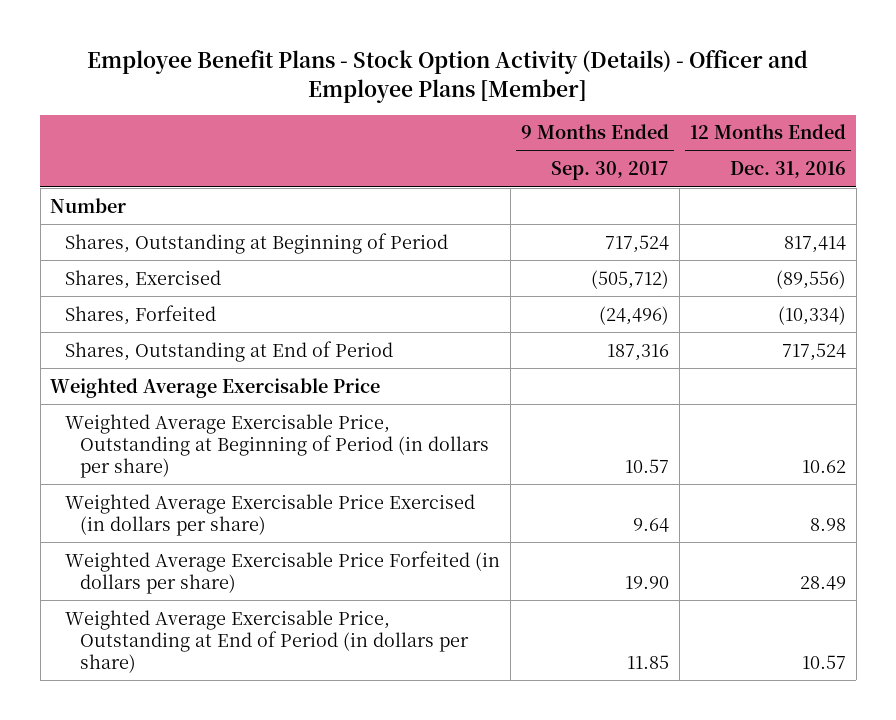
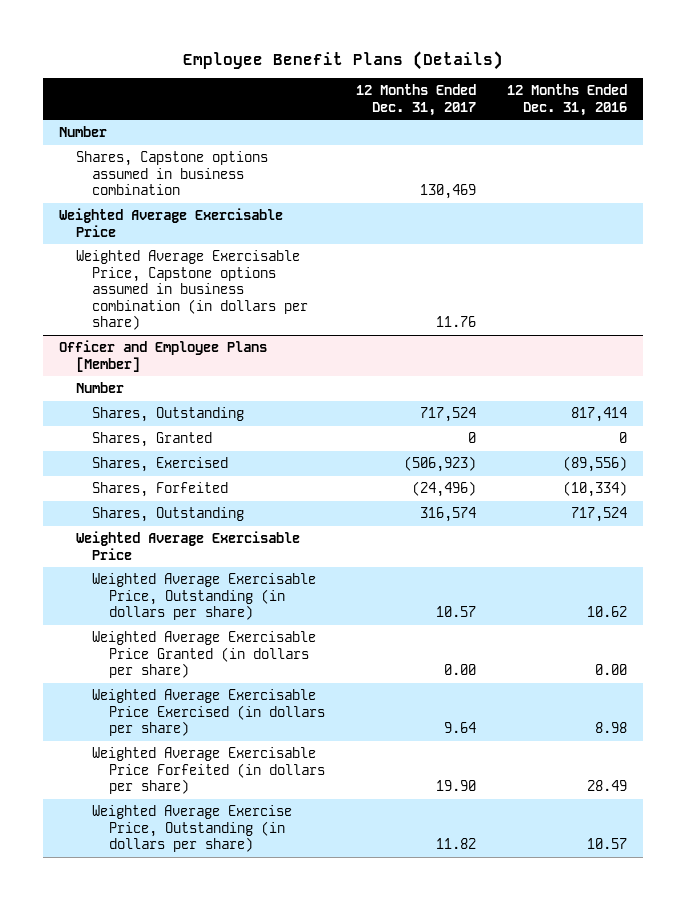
- Employee Benefit Plans - Stock Option Activity (Details) - Officer and Employee Plans [Member]
+ Employee Benefit Plans (Details)
- | 9 Months Ended Sep. 30, 2017 | 12 Months Ended Dec. 31, 2016
+ | 12 Months Ended Dec. 31, 2017 | 12 Months Ended Dec. 31, 2016
- Shares, Outstanding at Beginning of Period | 717,524 | 817,414
+ Shares, Capstone options assumed in business combination | 130,469 |
+ Weighted Average Exercisable Price
+ Weighted Average Exercisable Price, Capstone options assumed in business combination (in dollars per share) | 11.76 |
+ Officer and Employee Plans [Member]
+ Number
+ Shares, Outstanding | 717,524 | 817,414
+ Shares, Granted | 0 | 0
- Shares, Outstanding at End of Period | 187,316 | 717,524
+ Shares, Outstanding | 316,574 | 717,524
- Weighted Average Exercisable Price, Outstanding at Beginning of Period (in dollars per share) | 10.57 | 10.62
+ Weighted Average Exercisable Price, Outstanding (in dollars per share) | 10.57 | 10.62
+ Weighted Average Exercisable Price Granted (in dollars per share) | 0.00 | 0.00
- Weighted Average Exercisable Price, Outstanding at End of Period (in dollars per share) | 11.85 | 10.57
+ Weighted Average Exercise Price, Outstanding (in dollars per share) | 11.82 | 10.57

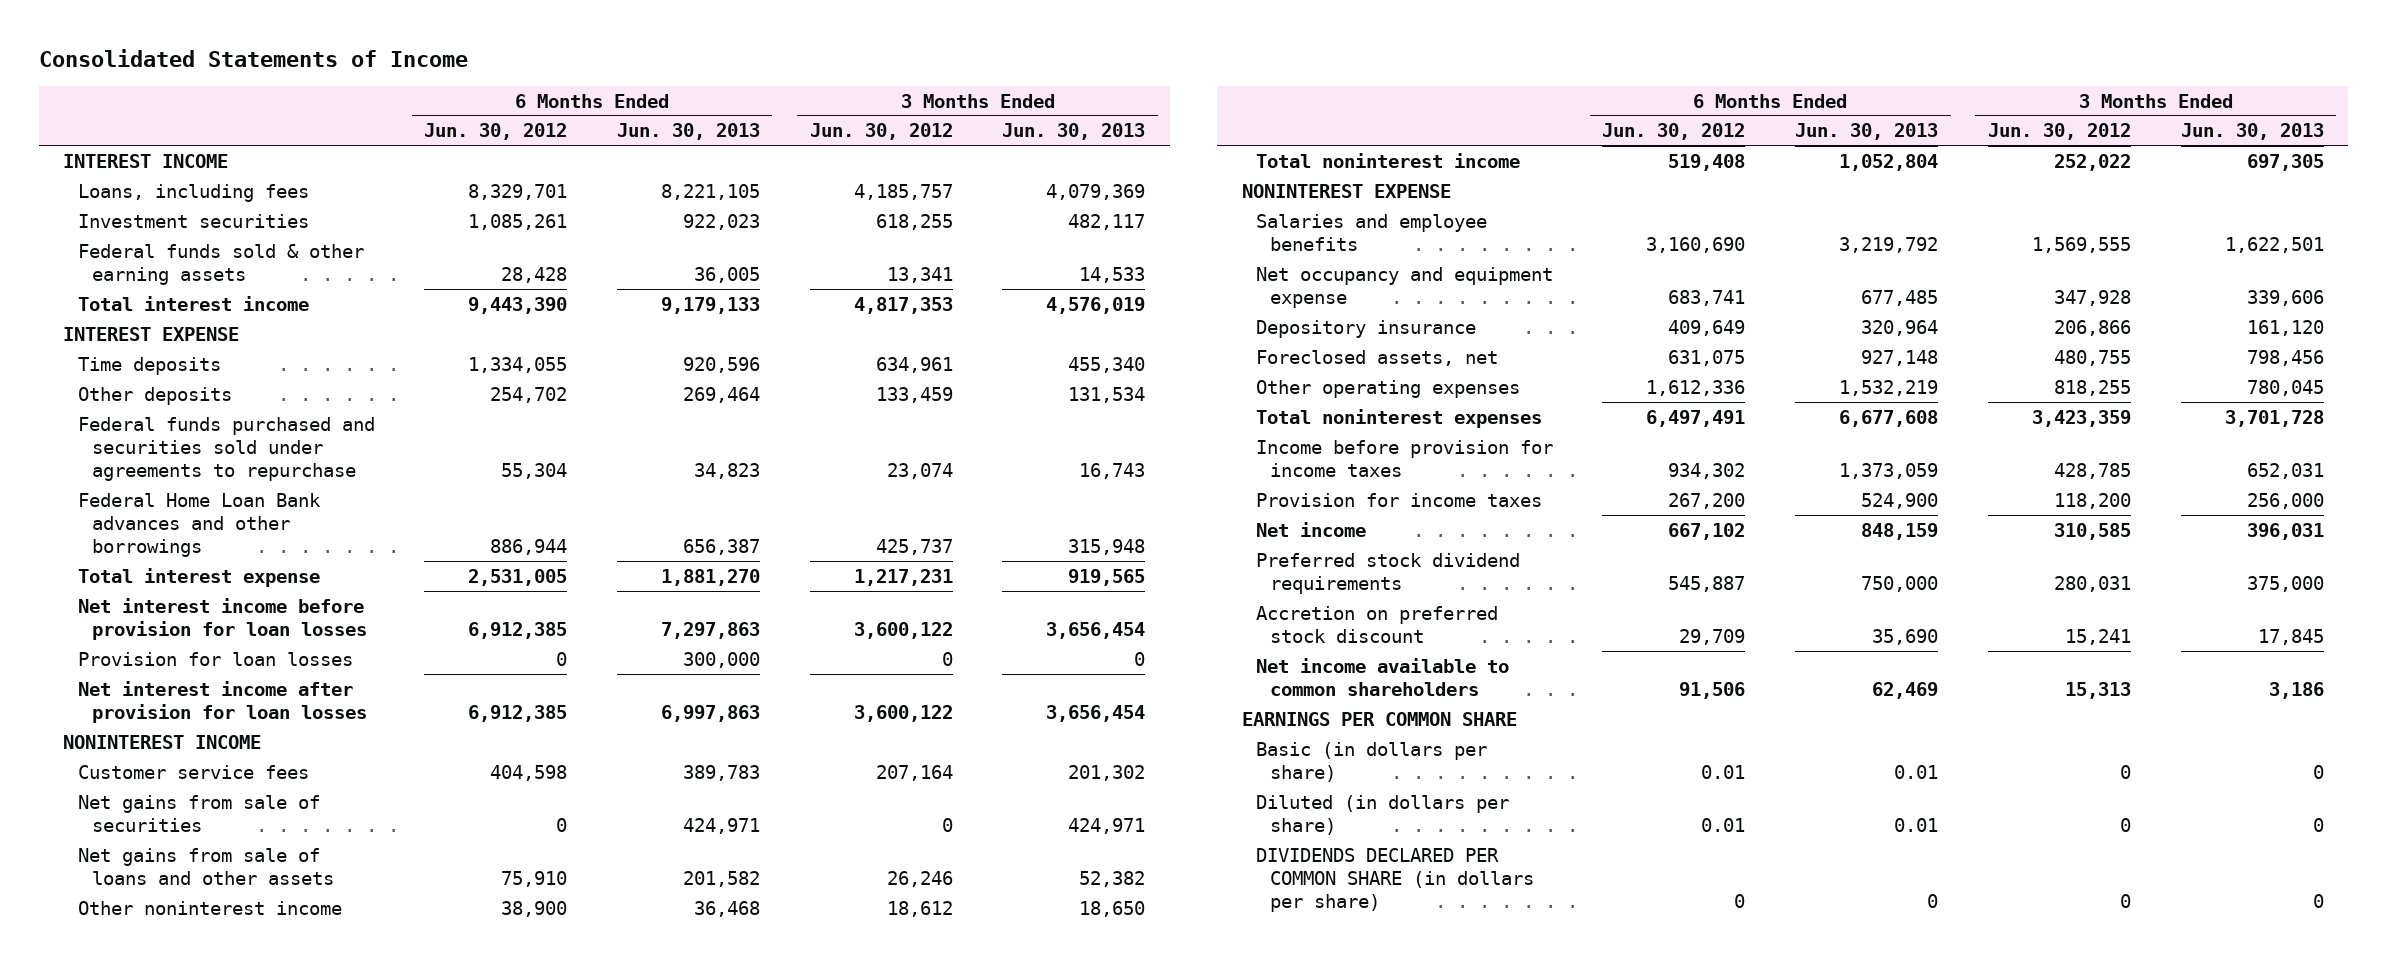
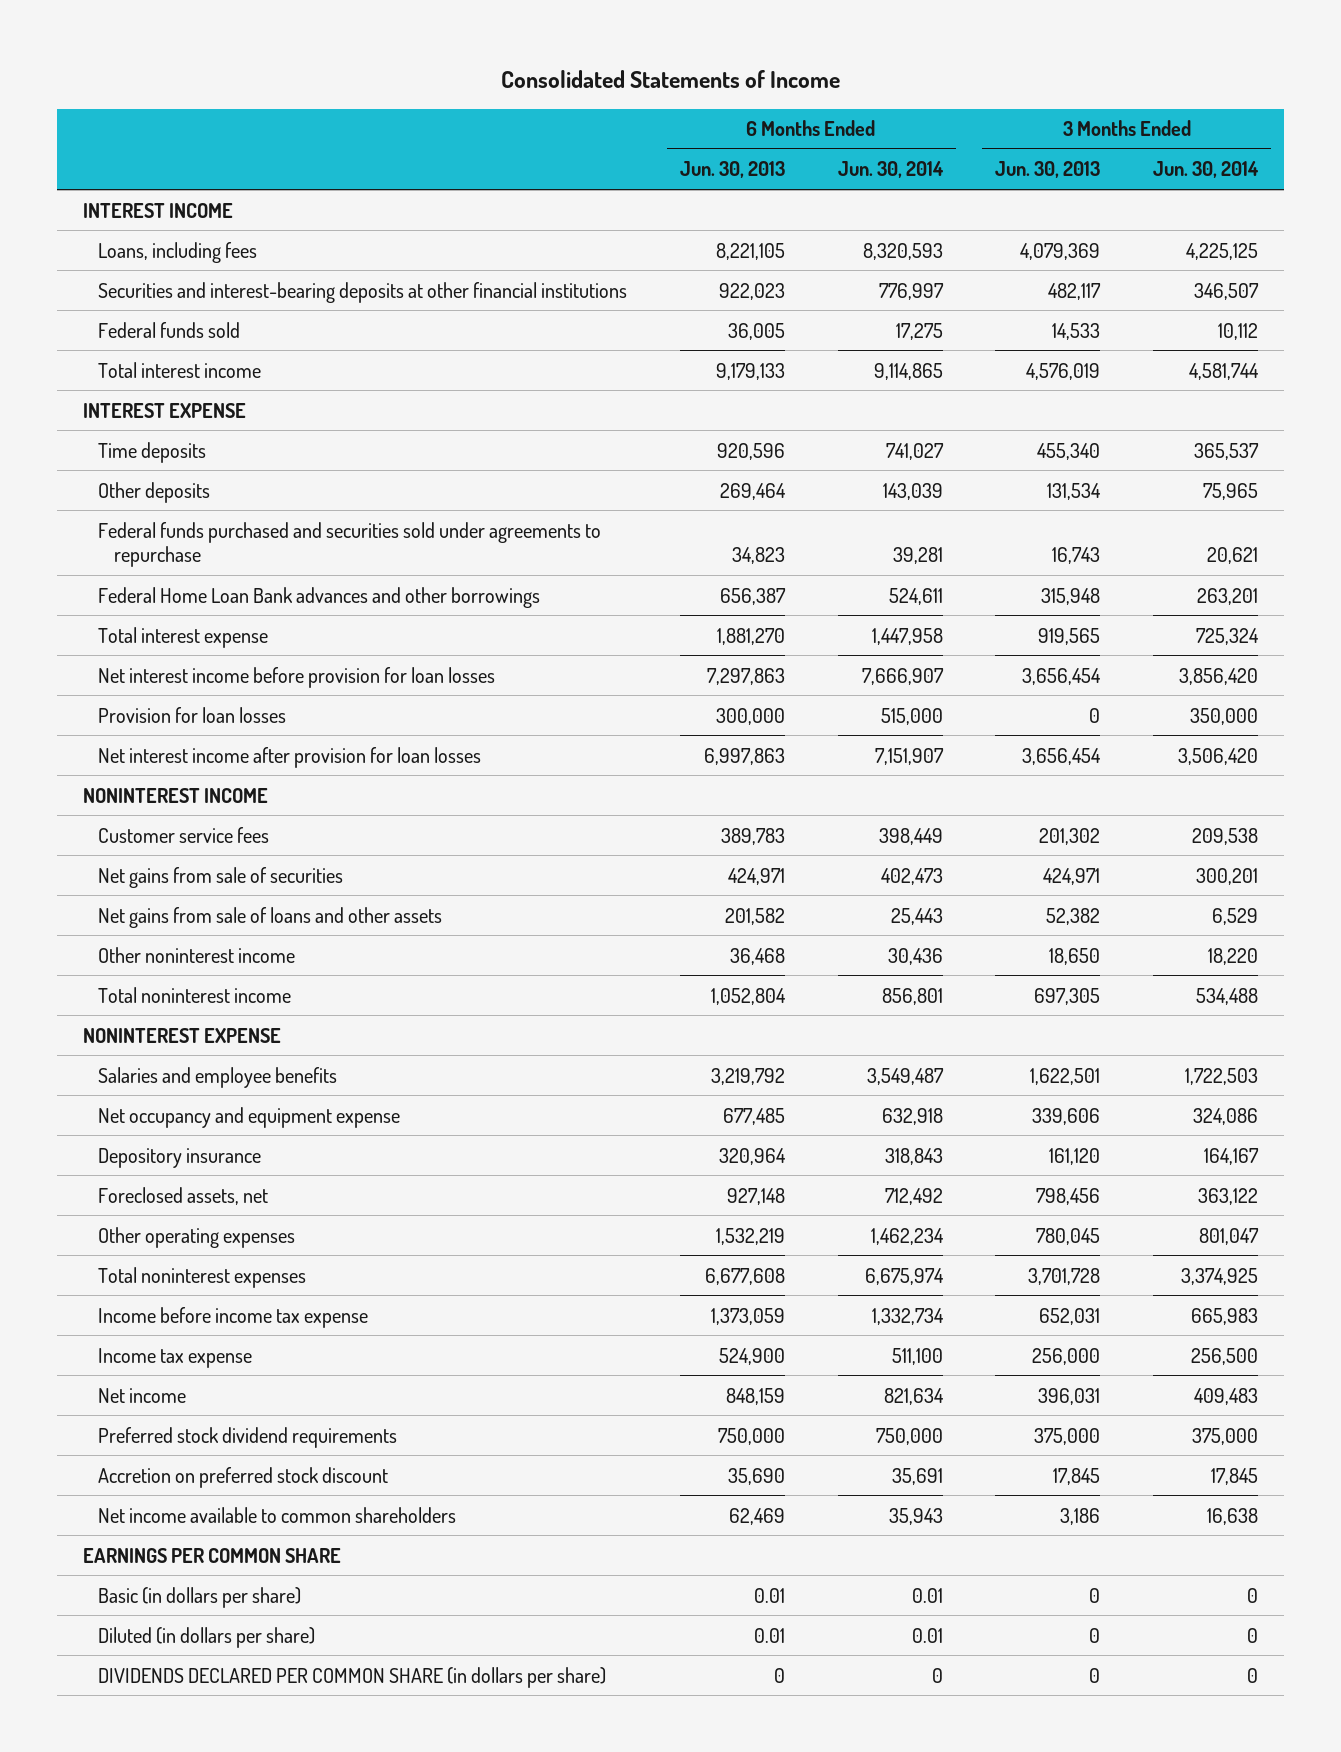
- | 6 Months Ended Jun. 30, 2012 | 6 Months Ended Jun. 30, 2013 | 3 Months Ended Jun. 30, 2012 | 3 Months Ended Jun. 30, 2013
+ | 6 Months Ended Jun. 30, 2013 | 6 Months Ended Jun. 30, 2014 | 3 Months Ended Jun. 30, 2013 | 3 Months Ended Jun. 30, 2014
- Investment securities | 1,085,261 | 922,023 | 618,255 | 482,117
- Federal funds sold & other earning assets | 28,428 | 36,005 | 13,341 | 14,533
+ Securities and interest-bearing deposits at other financial institutions | 922,023 | 776,997 | 482,117 | 346,507
+ Federal funds sold | 36,005 | 17,275 | 14,533 | 10,112
- Income before provision for income taxes | 934,302 | 1,373,059 | 428,785 | 652,031
- Provision for income taxes | 267,200 | 524,900 | 118,200 | 256,000
+ Income before income tax expense | 1,373,059 | 1,332,734 | 652,031 | 665,983
+ Income tax expense | 524,900 | 511,100 | 256,000 | 256,500

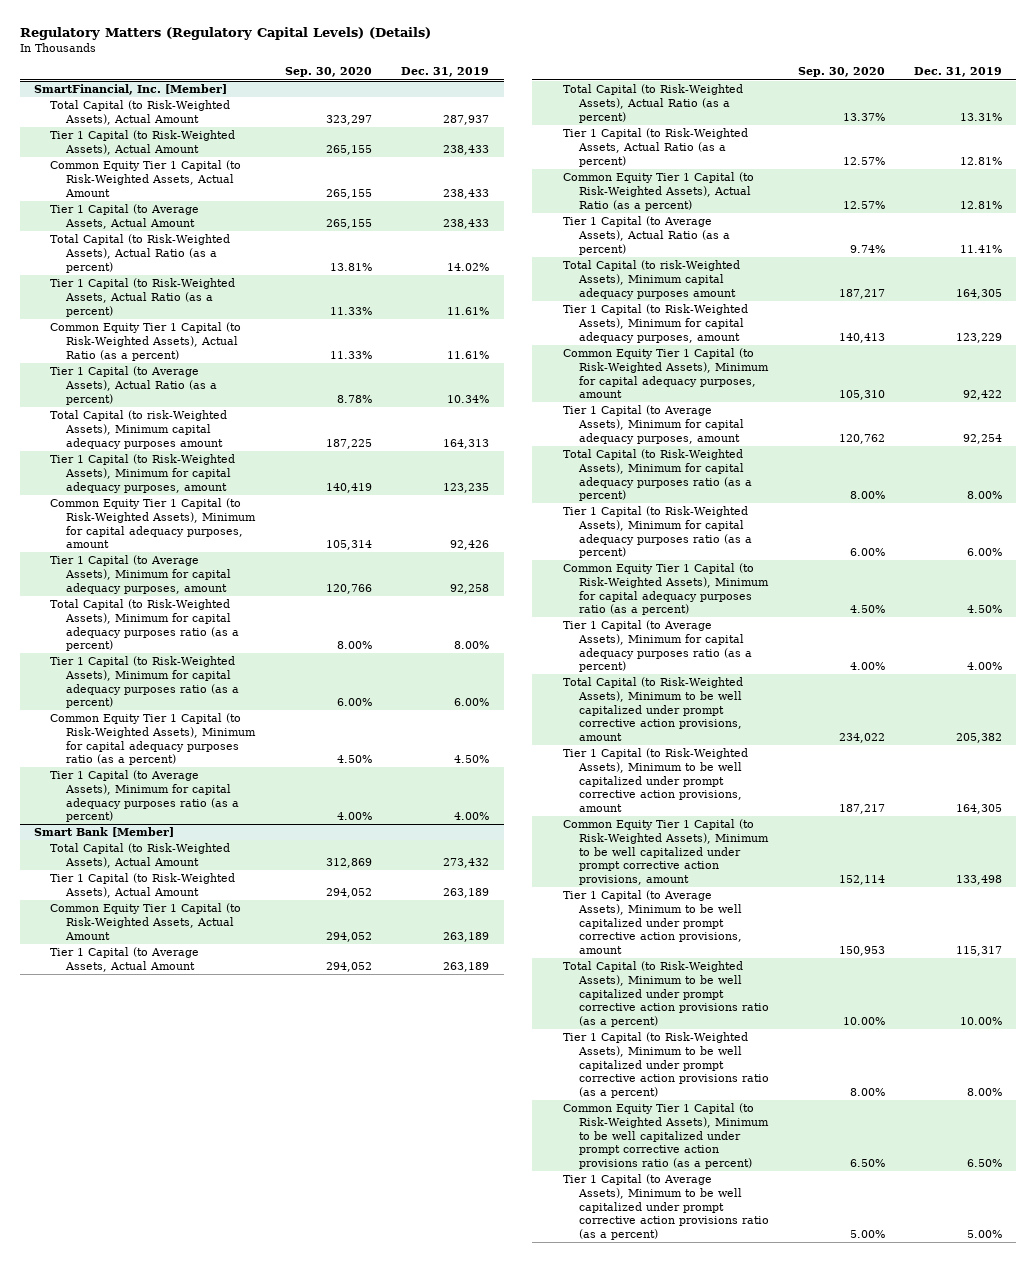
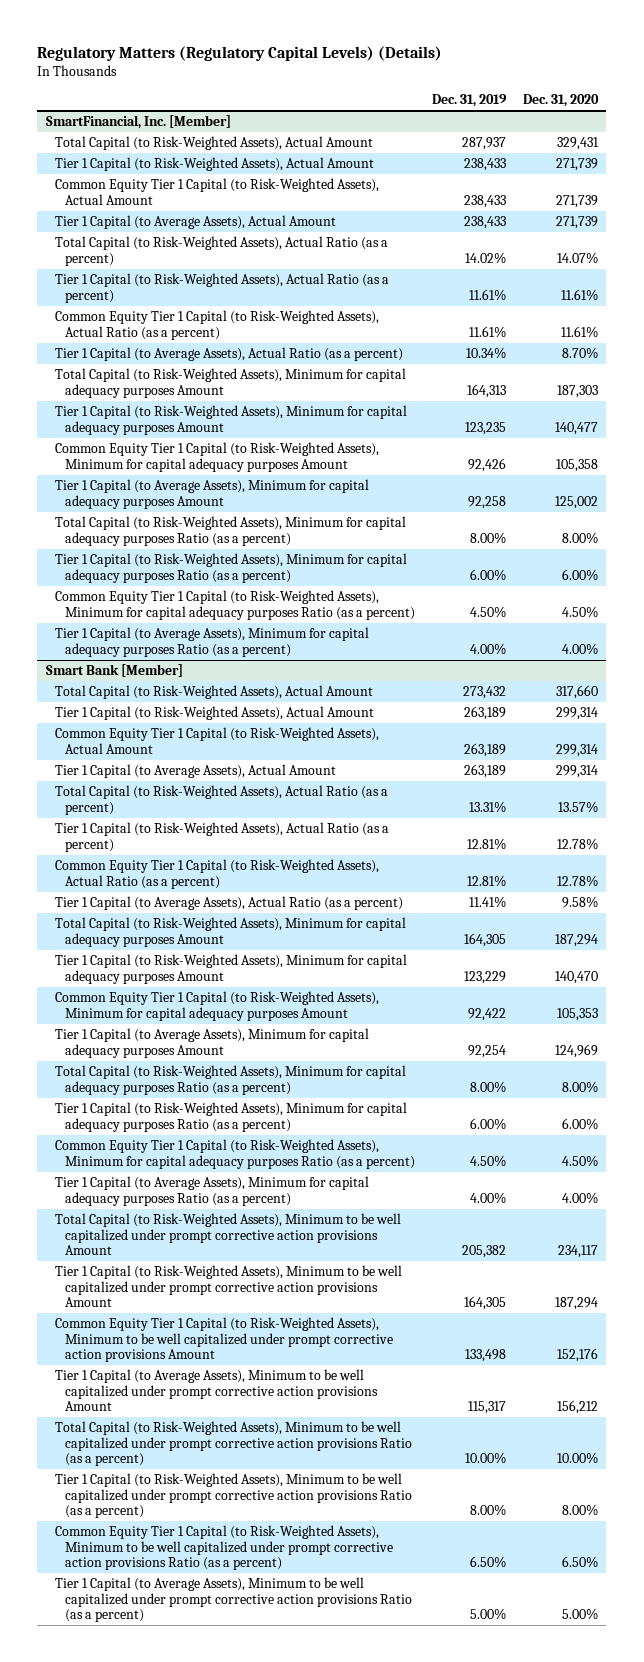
- | Sep. 30, 2020 | Dec. 31, 2019
+ | Dec. 31, 2019 | Dec. 31, 2020
@ SmartFinancial, Inc. [Member]
- Common Equity Tier 1 Capital (to Risk-Weighted Assets, Actual Amount | 265,155 | 238,433
- Tier 1 Capital (to Average Assets, Actual Amount | 265,155 | 238,433
+ Common Equity Tier 1 Capital (to Risk-Weighted Assets), Actual Amount | 238,433 | 271,739
+ Tier 1 Capital (to Average Assets), Actual Amount | 238,433 | 271,739
- Tier 1 Capital (to Risk-Weighted Assets, Actual Ratio (as a percent) | 11.33% | 11.61%
+ Tier 1 Capital (to Risk-Weighted Assets), Actual Ratio (as a percent) | 11.61% | 11.61%
- Total Capital (to risk-Weighted Assets), Minimum capital adequacy purposes amount | 187,225 | 164,313
- Tier 1 Capital (to Risk-Weighted Assets), Minimum for capital adequacy purposes, amount | 140,419 | 123,235
- Common Equity Tier 1 Capital (to Risk-Weighted Assets), Minimum for capital adequacy purposes, amount | 105,314 | 92,426
- Tier 1 Capital (to Average Assets), Minimum for capital adequacy purposes, amount | 120,766 | 92,258
- Total Capital (to Risk-Weighted Assets), Minimum for capital adequacy purposes ratio (as a percent) | 8.00% | 8.00%
- Tier 1 Capital (to Risk-Weighted Assets), Minimum for capital adequacy purposes ratio (as a percent) | 6.00% | 6.00%
- Common Equity Tier 1 Capital (to Risk-Weighted Assets), Minimum for capital adequacy purposes ratio (as a percent) | 4.50% | 4.50%
- Tier 1 Capital (to Average Assets), Minimum for capital adequacy purposes ratio (as a percent) | 4.00% | 4.00%
+ Total Capital (to Risk-Weighted Assets), Minimum for capital adequacy purposes Amount | 164,313 | 187,303
+ Tier 1 Capital (to Risk-Weighted Assets), Minimum for capital adequacy purposes Amount | 123,235 | 140,477
+ Common Equity Tier 1 Capital (to Risk-Weighted Assets), Minimum for capital adequacy purposes Amount | 92,426 | 105,358
+ Tier 1 Capital (to Average Assets), Minimum for capital adequacy purposes Amount | 92,258 | 125,002
+ Total Capital (to Risk-Weighted Assets), Minimum for capital adequacy purposes Ratio (as a percent) | 8.00% | 8.00%
+ Tier 1 Capital (to Risk-Weighted Assets), Minimum for capital adequacy purposes Ratio (as a percent) | 6.00% | 6.00%
+ Common Equity Tier 1 Capital (to Risk-Weighted Assets), Minimum for capital adequacy purposes Ratio (as a percent) | 4.50% | 4.50%
+ Tier 1 Capital (to Average Assets), Minimum for capital adequacy purposes Ratio (as a percent) | 4.00% | 4.00%
@ Smart Bank [Member]
- Common Equity Tier 1 Capital (to Risk-Weighted Assets, Actual Amount | 294,052 | 263,189
- Tier 1 Capital (to Average Assets, Actual Amount | 294,052 | 263,189
+ Common Equity Tier 1 Capital (to Risk-Weighted Assets), Actual Amount | 263,189 | 299,314
+ Tier 1 Capital (to Average Assets), Actual Amount | 263,189 | 299,314
- Tier 1 Capital (to Risk-Weighted Assets, Actual Ratio (as a percent) | 12.57% | 12.81%
+ Tier 1 Capital (to Risk-Weighted Assets), Actual Ratio (as a percent) | 12.81% | 12.78%
- Total Capital (to risk-Weighted Assets), Minimum capital adequacy purposes amount | 187,217 | 164,305
- Tier 1 Capital (to Risk-Weighted Assets), Minimum for capital adequacy purposes, amount | 140,413 | 123,229
- Common Equity Tier 1 Capital (to Risk-Weighted Assets), Minimum for capital adequacy purposes, amount | 105,310 | 92,422
- Tier 1 Capital (to Average Assets), Minimum for capital adequacy purposes, amount | 120,762 | 92,254
- Total Capital (to Risk-Weighted Assets), Minimum for capital adequacy purposes ratio (as a percent) | 8.00% | 8.00%
- Tier 1 Capital (to Risk-Weighted Assets), Minimum for capital adequacy purposes ratio (as a percent) | 6.00% | 6.00%
- Common Equity Tier 1 Capital (to Risk-Weighted Assets), Minimum for capital adequacy purposes ratio (as a percent) | 4.50% | 4.50%
- Tier 1 Capital (to Average Assets), Minimum for capital adequacy purposes ratio (as a percent) | 4.00% | 4.00%
- Total Capital (to Risk-Weighted Assets), Minimum to be well capitalized under prompt corrective action provisions, amount | 234,022 | 205,382
- Tier 1 Capital (to Risk-Weighted Assets), Minimum to be well capitalized under prompt corrective action provisions, amount | 187,217 | 164,305
- Common Equity Tier 1 Capital (to Risk-Weighted Assets), Minimum to be well capitalized under prompt corrective action provisions, amount | 152,114 | 133,498
- Tier 1 Capital (to Average Assets), Minimum to be well capitalized under prompt corrective action provisions, amount | 150,953 | 115,317
- Total Capital (to Risk-Weighted Assets), Minimum to be well capitalized under prompt corrective action provisions ratio (as a percent) | 10.00% | 10.00%
- Tier 1 Capital (to Risk-Weighted Assets), Minimum to be well capitalized under prompt corrective action provisions ratio (as a percent) | 8.00% | 8.00%
- Common Equity Tier 1 Capital (to Risk-Weighted Assets), Minimum to be well capitalized under prompt corrective action provisions ratio (as a percent) | 6.50% | 6.50%
- Tier 1 Capital (to Average Assets), Minimum to be well capitalized under prompt corrective action provisions ratio (as a percent) | 5.00% | 5.00%
+ Total Capital (to Risk-Weighted Assets), Minimum for capital adequacy purposes Amount | 164,305 | 187,294
+ Tier 1 Capital (to Risk-Weighted Assets), Minimum for capital adequacy purposes Amount | 123,229 | 140,470
+ Common Equity Tier 1 Capital (to Risk-Weighted Assets), Minimum for capital adequacy purposes Amount | 92,422 | 105,353
+ Tier 1 Capital (to Average Assets), Minimum for capital adequacy purposes Amount | 92,254 | 124,969
+ Total Capital (to Risk-Weighted Assets), Minimum for capital adequacy purposes Ratio (as a percent) | 8.00% | 8.00%
+ Tier 1 Capital (to Risk-Weighted Assets), Minimum for capital adequacy purposes Ratio (as a percent) | 6.00% | 6.00%
+ Common Equity Tier 1 Capital (to Risk-Weighted Assets), Minimum for capital adequacy purposes Ratio (as a percent) | 4.50% | 4.50%
+ Tier 1 Capital (to Average Assets), Minimum for capital adequacy purposes Ratio (as a percent) | 4.00% | 4.00%
+ Total Capital (to Risk-Weighted Assets), Minimum to be well capitalized under prompt corrective action provisions Amount | 205,382 | 234,117
+ Tier 1 Capital (to Risk-Weighted Assets), Minimum to be well capitalized under prompt corrective action provisions Amount | 164,305 | 187,294
+ Common Equity Tier 1 Capital (to Risk-Weighted Assets), Minimum to be well capitalized under prompt corrective action provisions Amount | 133,498 | 152,176
+ Tier 1 Capital (to Average Assets), Minimum to be well capitalized under prompt corrective action provisions Amount | 115,317 | 156,212
+ Total Capital (to Risk-Weighted Assets), Minimum to be well capitalized under prompt corrective action provisions Ratio (as a percent) | 10.00% | 10.00%
+ Tier 1 Capital (to Risk-Weighted Assets), Minimum to be well capitalized under prompt corrective action provisions Ratio (as a percent) | 8.00% | 8.00%
+ Common Equity Tier 1 Capital (to Risk-Weighted Assets), Minimum to be well capitalized under prompt corrective action provisions Ratio (as a percent) | 6.50% | 6.50%
+ Tier 1 Capital (to Average Assets), Minimum to be well capitalized under prompt corrective action provisions Ratio (as a percent) | 5.00% | 5.00%

